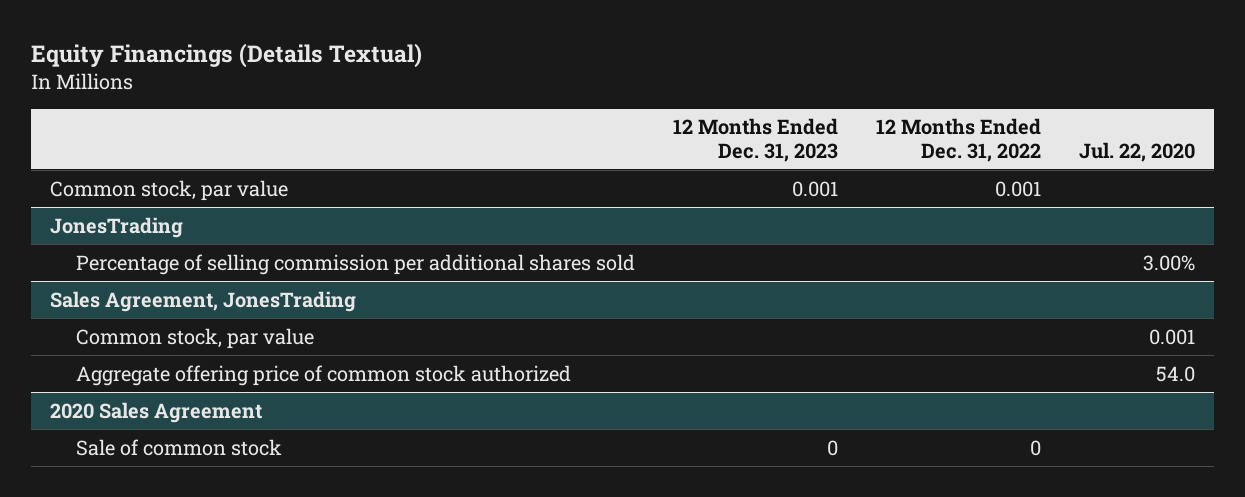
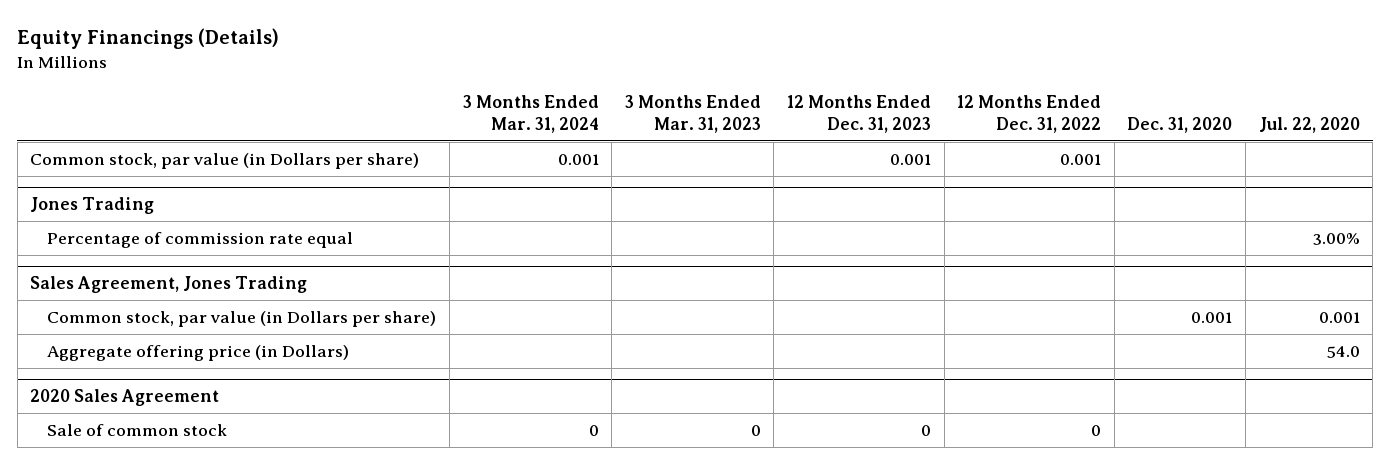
- Equity Financings (Details Textual)
+ Equity Financings (Details)
- | 12 Months Ended Dec. 31, 2023 | 12 Months Ended Dec. 31, 2022 | Jul. 22, 2020
+ | 3 Months Ended Mar. 31, 2024 | 3 Months Ended Mar. 31, 2023 | 12 Months Ended Dec. 31, 2023 | 12 Months Ended Dec. 31, 2022 | Dec. 31, 2020 | Jul. 22, 2020
- Common stock, par value | 0.001 | 0.001 |
- JonesTrading
- Percentage of selling commission per additional shares sold | | | 3.00%
- Sales Agreement, JonesTrading
- Common stock, par value | | | 0.001
- Aggregate offering price of common stock authorized | | | 54.0
+ Common stock, par value (in Dollars per share) | 0.001 | | 0.001 | 0.001 | |
+ Jones Trading
+ Percentage of commission rate equal | | | | | | 3.00%
+ Sales Agreement, Jones Trading
+ Common stock, par value (in Dollars per share) | | | | | 0.001 | 0.001
+ Aggregate offering price (in Dollars) | | | | | | 54.0

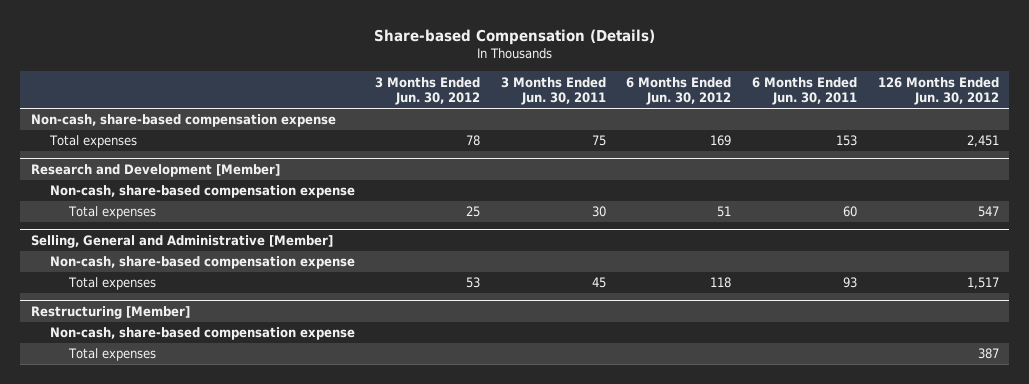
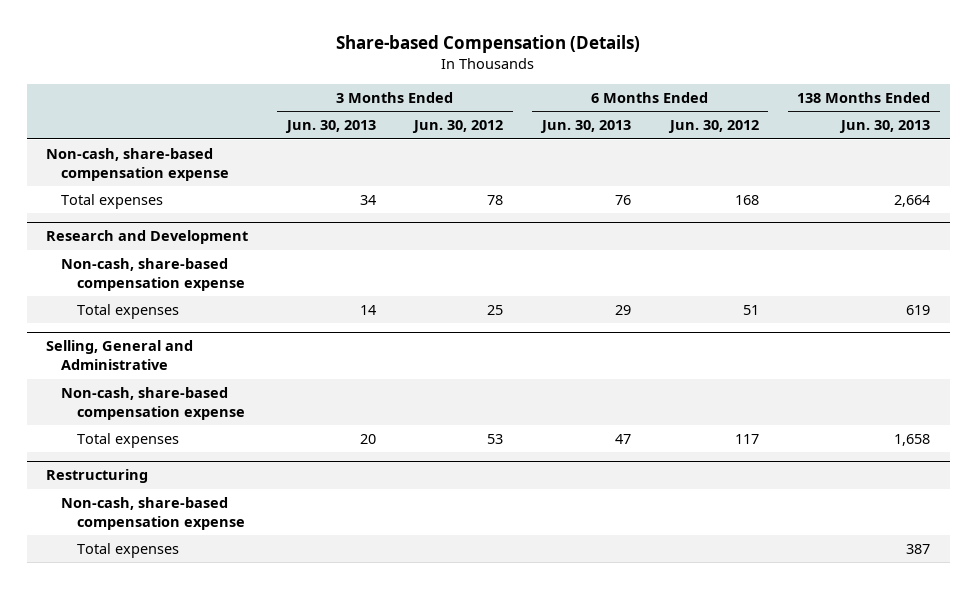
- | 3 Months Ended Jun. 30, 2012 | 3 Months Ended Jun. 30, 2011 | 6 Months Ended Jun. 30, 2012 | 6 Months Ended Jun. 30, 2011 | 126 Months Ended Jun. 30, 2012
+ | 3 Months Ended Jun. 30, 2013 | 3 Months Ended Jun. 30, 2012 | 6 Months Ended Jun. 30, 2013 | 6 Months Ended Jun. 30, 2012 | 138 Months Ended Jun. 30, 2013
- Total expenses | 78 | 75 | 169 | 153 | 2,451
- Research and Development [Member]
+ Total expenses | 34 | 78 | 76 | 168 | 2,664
+ Research and Development
- Selling, General and Administrative [Member]
+ Selling, General and Administrative
- Total expenses | 53 | 45 | 118 | 93 | 1,517
- Restructuring [Member]
+ Total expenses | 20 | 53 | 47 | 117 | 1,658
+ Restructuring

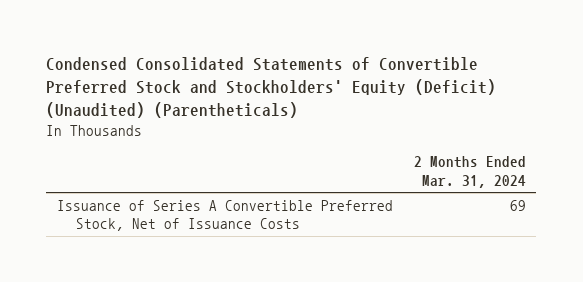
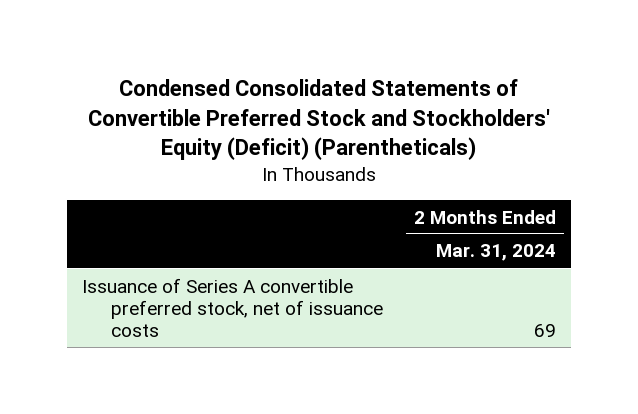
- Condensed Consolidated Statements of Convertible Preferred Stock and Stockholders' Equity (Deficit) (Unaudited) (Parentheticals)
+ Condensed Consolidated Statements of Convertible Preferred Stock and Stockholders' Equity (Deficit) (Parentheticals)
- Issuance of Series A Convertible Preferred Stock, Net of Issuance Costs | 69
+ Issuance of Series A convertible preferred stock, net of issuance costs | 69

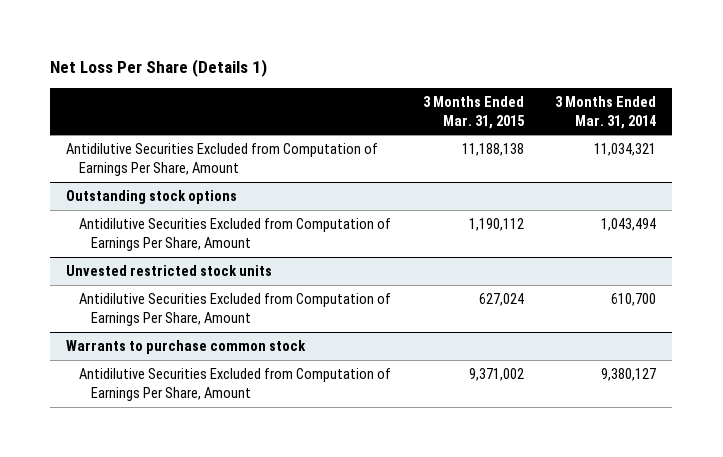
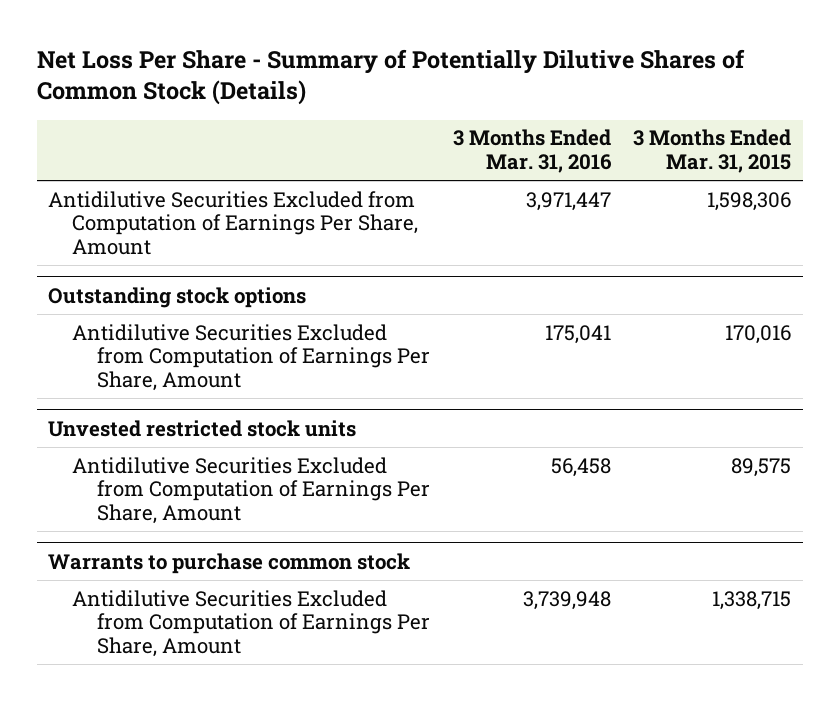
- Net Loss Per Share (Details 1)
+ Net Loss Per Share - Summary of Potentially Dilutive Shares of Common Stock (Details)
- | 3 Months Ended Mar. 31, 2015 | 3 Months Ended Mar. 31, 2014
+ | 3 Months Ended Mar. 31, 2016 | 3 Months Ended Mar. 31, 2015
- Antidilutive Securities Excluded from Computation of Earnings Per Share, Amount | 11,188,138 | 11,034,321
+ Antidilutive Securities Excluded from Computation of Earnings Per Share, Amount | 3,971,447 | 1,598,306
@ Outstanding stock options
- Antidilutive Securities Excluded from Computation of Earnings Per Share, Amount | 1,190,112 | 1,043,494
+ Antidilutive Securities Excluded from Computation of Earnings Per Share, Amount | 175,041 | 170,016
@ Unvested restricted stock units
- Antidilutive Securities Excluded from Computation of Earnings Per Share, Amount | 627,024 | 610,700
+ Antidilutive Securities Excluded from Computation of Earnings Per Share, Amount | 56,458 | 89,575
@ Warrants to purchase common stock
- Antidilutive Securities Excluded from Computation of Earnings Per Share, Amount | 9,371,002 | 9,380,127
+ Antidilutive Securities Excluded from Computation of Earnings Per Share, Amount | 3,739,948 | 1,338,715

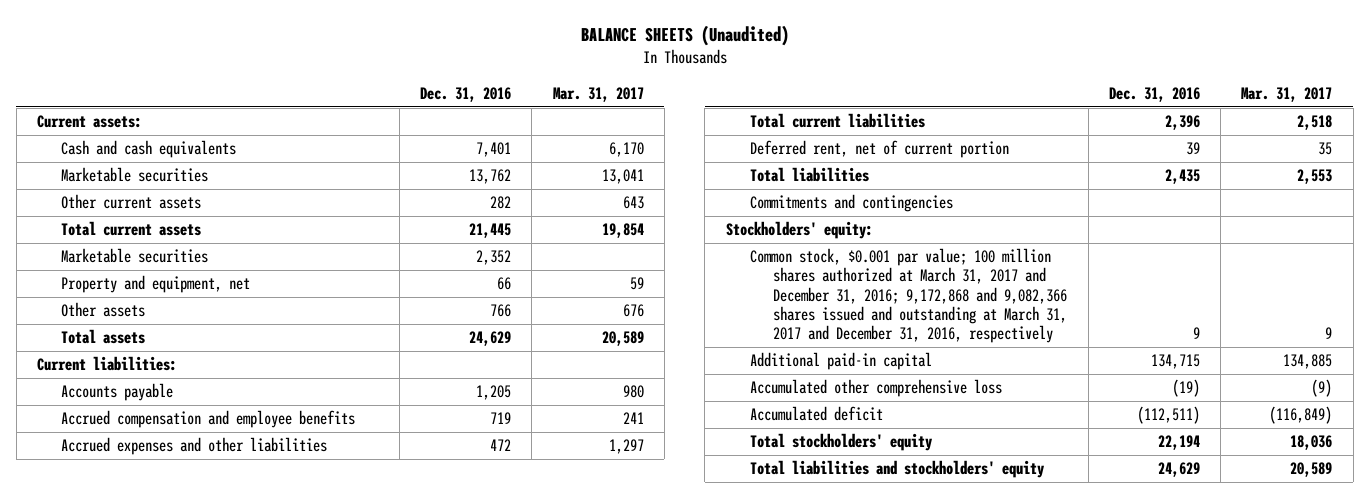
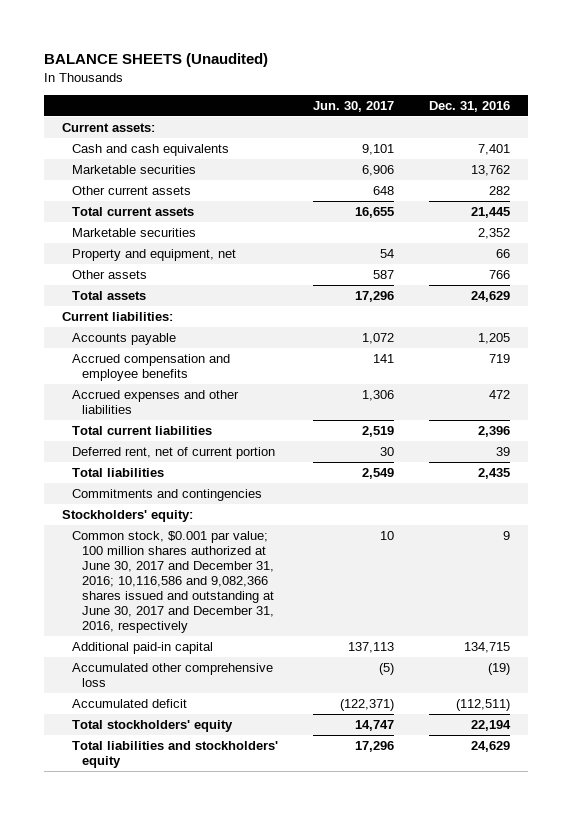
- | Dec. 31, 2016 | Mar. 31, 2017
+ | Jun. 30, 2017 | Dec. 31, 2016
- Common stock, $0.001 par value; 100 million shares authorized at March 31, 2017 and December 31, 2016; 9,172,868 and 9,082,366 shares issued and outstanding at March 31, 2017 and December 31, 2016, respectively | 9 | 9
+ Common stock, $0.001 par value; 100 million shares authorized at June 30, 2017 and December 31, 2016; 10,116,586 and 9,082,366 shares issued and outstanding at June 30, 2017 and December 31, 2016, respectively | 10 | 9

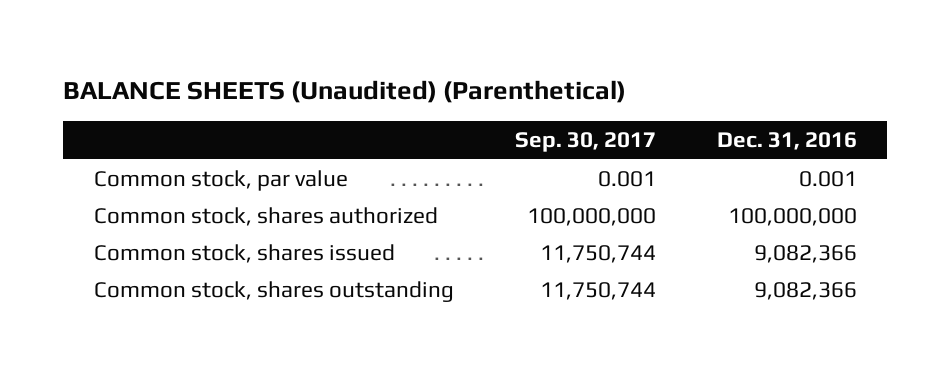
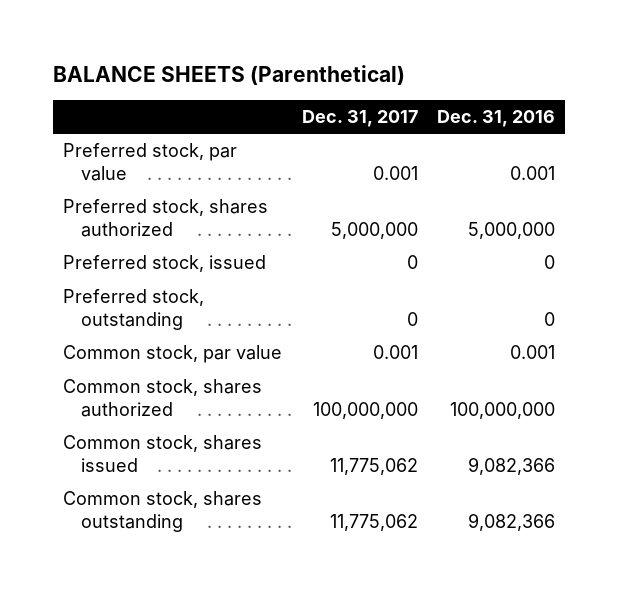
- BALANCE SHEETS (Unaudited) (Parenthetical)
+ BALANCE SHEETS (Parenthetical)
- | Sep. 30, 2017 | Dec. 31, 2016
+ | Dec. 31, 2017 | Dec. 31, 2016
+ Preferred stock, par value | 0.001 | 0.001
+ Preferred stock, shares authorized | 5,000,000 | 5,000,000
+ Preferred stock, issued | 0 | 0
+ Preferred stock, outstanding | 0 | 0

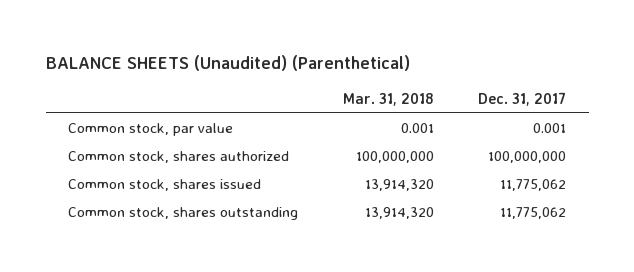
- BALANCE SHEETS (Parenthetical)
+ BALANCE SHEETS (Unaudited) (Parenthetical)
- | Dec. 31, 2017 | Dec. 31, 2016
+ | Mar. 31, 2018 | Dec. 31, 2017
- Preferred stock, par value | 0.001 | 0.001
- Preferred stock, shares authorized | 5,000,000 | 5,000,000
- Preferred stock, issued | 0 | 0
- Preferred stock, outstanding | 0 | 0

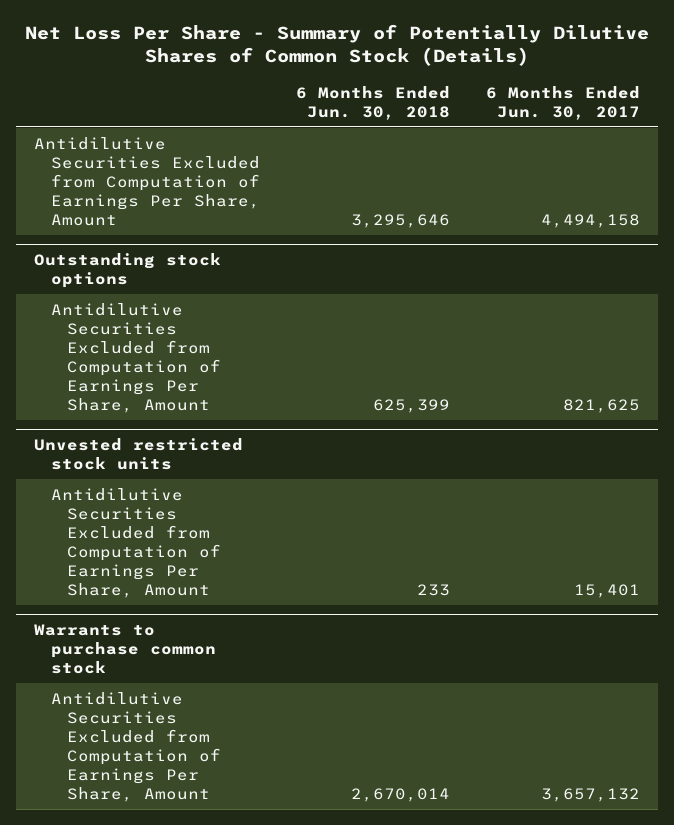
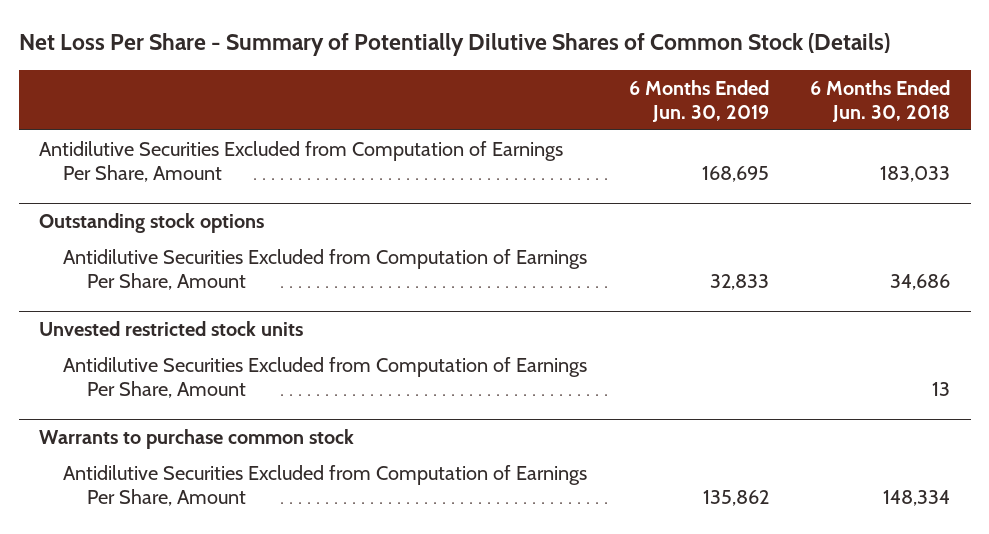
- | 6 Months Ended Jun. 30, 2018 | 6 Months Ended Jun. 30, 2017
+ | 6 Months Ended Jun. 30, 2019 | 6 Months Ended Jun. 30, 2018
- Antidilutive Securities Excluded from Computation of Earnings Per Share, Amount | 3,295,646 | 4,494,158
+ Antidilutive Securities Excluded from Computation of Earnings Per Share, Amount | 168,695 | 183,033
@ Outstanding stock options
- Antidilutive Securities Excluded from Computation of Earnings Per Share, Amount | 625,399 | 821,625
+ Antidilutive Securities Excluded from Computation of Earnings Per Share, Amount | 32,833 | 34,686
@ Unvested restricted stock units
- Antidilutive Securities Excluded from Computation of Earnings Per Share, Amount | 233 | 15,401
+ Antidilutive Securities Excluded from Computation of Earnings Per Share, Amount | | 13
@ Warrants to purchase common stock
- Antidilutive Securities Excluded from Computation of Earnings Per Share, Amount | 2,670,014 | 3,657,132
+ Antidilutive Securities Excluded from Computation of Earnings Per Share, Amount | 135,862 | 148,334

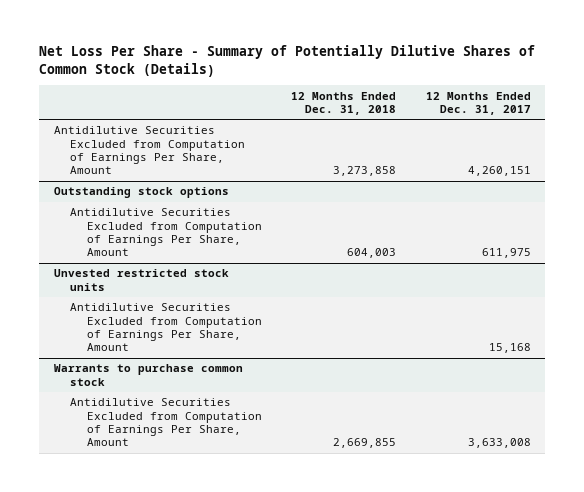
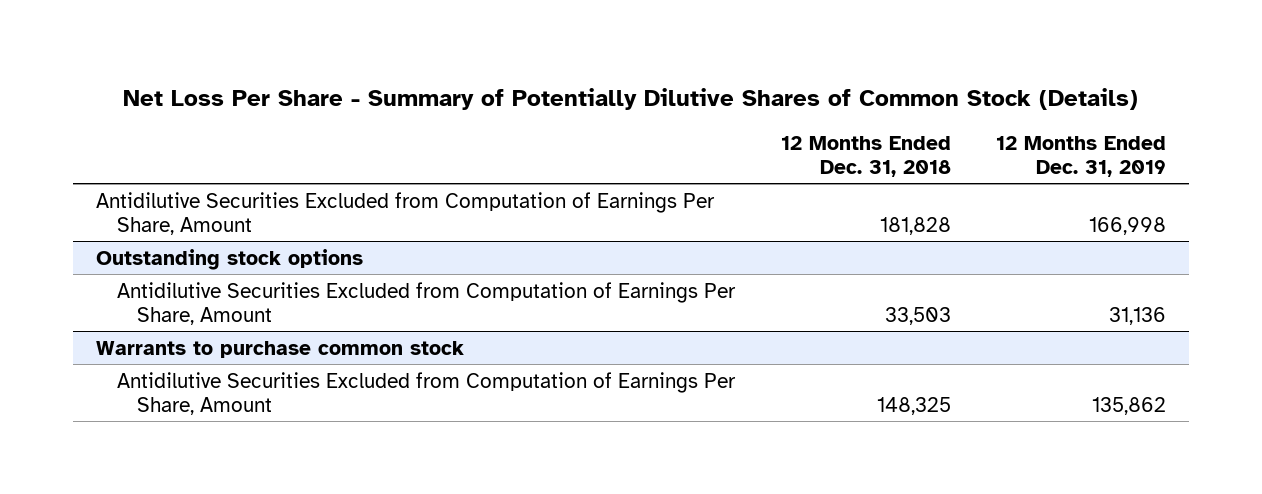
- | 12 Months Ended Dec. 31, 2018 | 12 Months Ended Dec. 31, 2017
+ | 12 Months Ended Dec. 31, 2018 | 12 Months Ended Dec. 31, 2019
- Antidilutive Securities Excluded from Computation of Earnings Per Share, Amount | 3,273,858 | 4,260,151
+ Antidilutive Securities Excluded from Computation of Earnings Per Share, Amount | 181,828 | 166,998
@ Outstanding stock options
- Antidilutive Securities Excluded from Computation of Earnings Per Share, Amount | 604,003 | 611,975
- Unvested restricted stock units
- Antidilutive Securities Excluded from Computation of Earnings Per Share, Amount | | 15,168
@ Outstanding stock options
+ Antidilutive Securities Excluded from Computation of Earnings Per Share, Amount | 33,503 | 31,136
@ Warrants to purchase common stock
- Antidilutive Securities Excluded from Computation of Earnings Per Share, Amount | 2,669,855 | 3,633,008
+ Antidilutive Securities Excluded from Computation of Earnings Per Share, Amount | 148,325 | 135,862

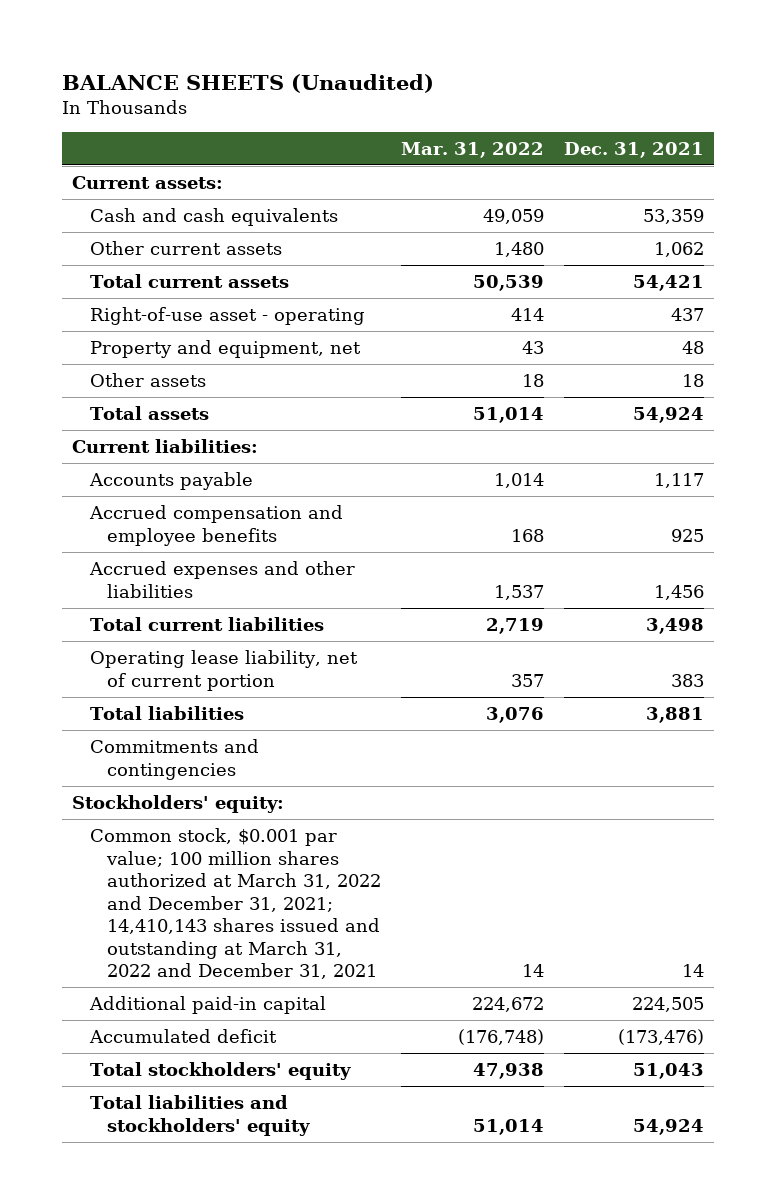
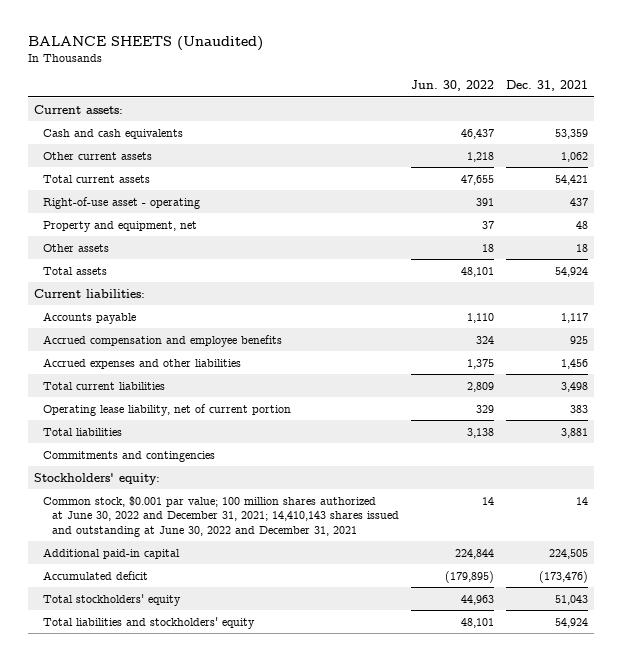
- | Mar. 31, 2022 | Dec. 31, 2021
+ | Jun. 30, 2022 | Dec. 31, 2021
- Common stock, $0.001 par value; 100 million shares authorized at March 31, 2022 and December 31, 2021; 14,410,143 shares issued and outstanding at March 31, 2022 and December 31, 2021 | 14 | 14
+ Common stock, $0.001 par value; 100 million shares authorized at June 30, 2022 and December 31, 2021; 14,410,143 shares issued and outstanding at June 30, 2022 and December 31, 2021 | 14 | 14

